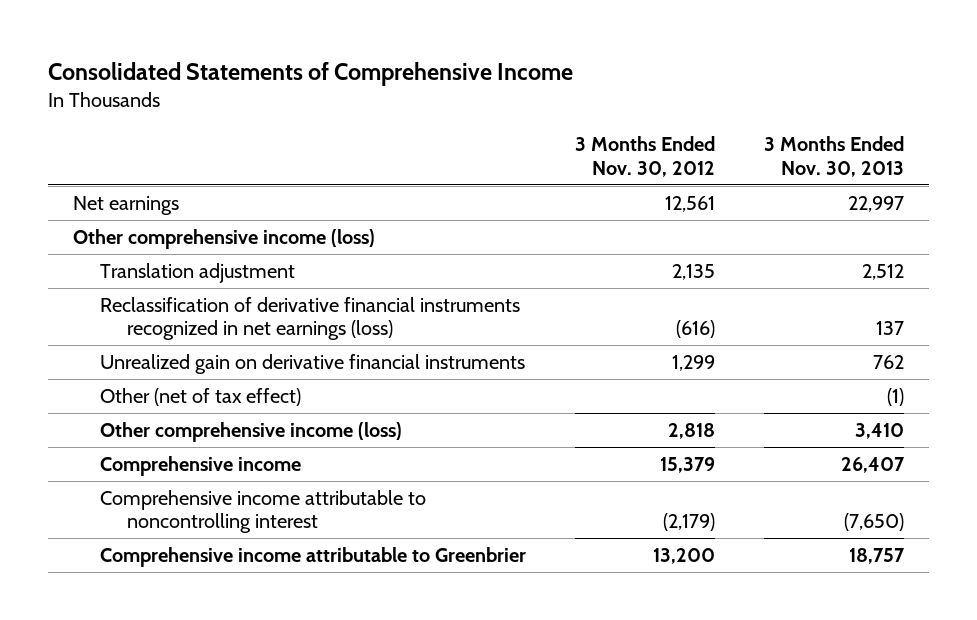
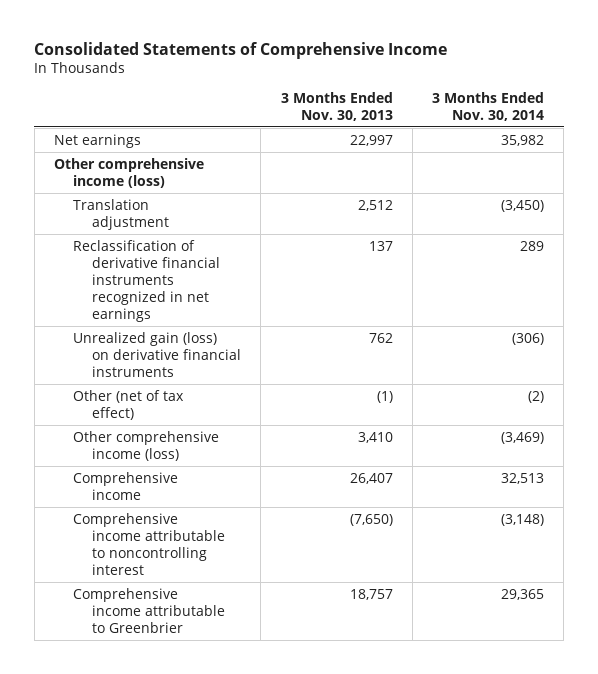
- | 3 Months Ended Nov. 30, 2012 | 3 Months Ended Nov. 30, 2013
+ | 3 Months Ended Nov. 30, 2013 | 3 Months Ended Nov. 30, 2014
- Reclassification of derivative financial instruments recognized in net earnings (loss) | (616) | 137
- Unrealized gain on derivative financial instruments | 1,299 | 762
+ Reclassification of derivative financial instruments recognized in net earnings | 137 | 289
+ Unrealized gain (loss) on derivative financial instruments | 762 | (306)

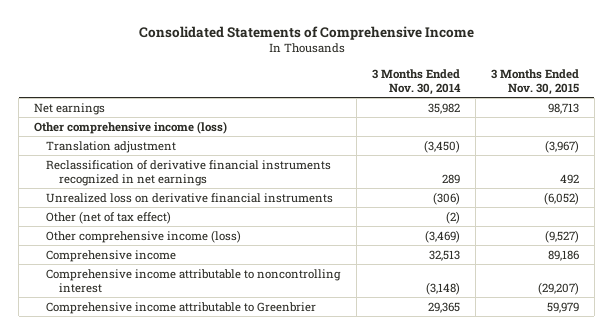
- | 3 Months Ended Nov. 30, 2013 | 3 Months Ended Nov. 30, 2014
+ | 3 Months Ended Nov. 30, 2014 | 3 Months Ended Nov. 30, 2015
- Unrealized gain (loss) on derivative financial instruments | 762 | (306)
+ Unrealized loss on derivative financial instruments | (306) | (6,052)

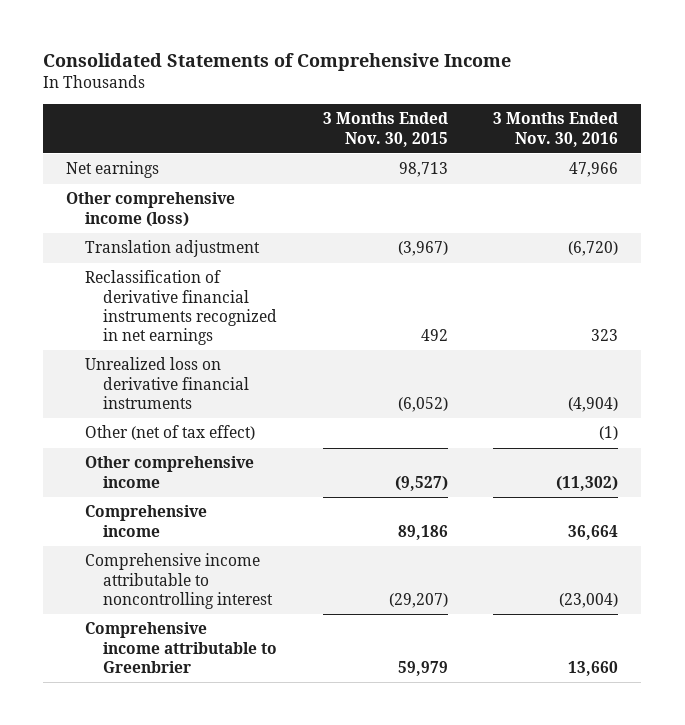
- | 3 Months Ended Nov. 30, 2014 | 3 Months Ended Nov. 30, 2015
+ | 3 Months Ended Nov. 30, 2015 | 3 Months Ended Nov. 30, 2016
- Other comprehensive income (loss) | (3,469) | (9,527)
+ Other comprehensive income | (9,527) | (11,302)

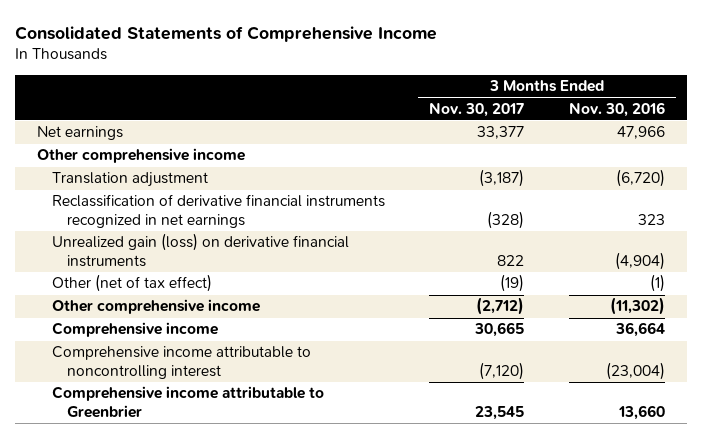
- | 3 Months Ended Nov. 30, 2015 | 3 Months Ended Nov. 30, 2016
+ | 3 Months Ended Nov. 30, 2017 | 3 Months Ended Nov. 30, 2016
- Other comprehensive income (loss)
+ Other comprehensive income
- Unrealized loss on derivative financial instruments | (6,052) | (4,904)
+ Unrealized gain (loss) on derivative financial instruments | 822 | (4,904)

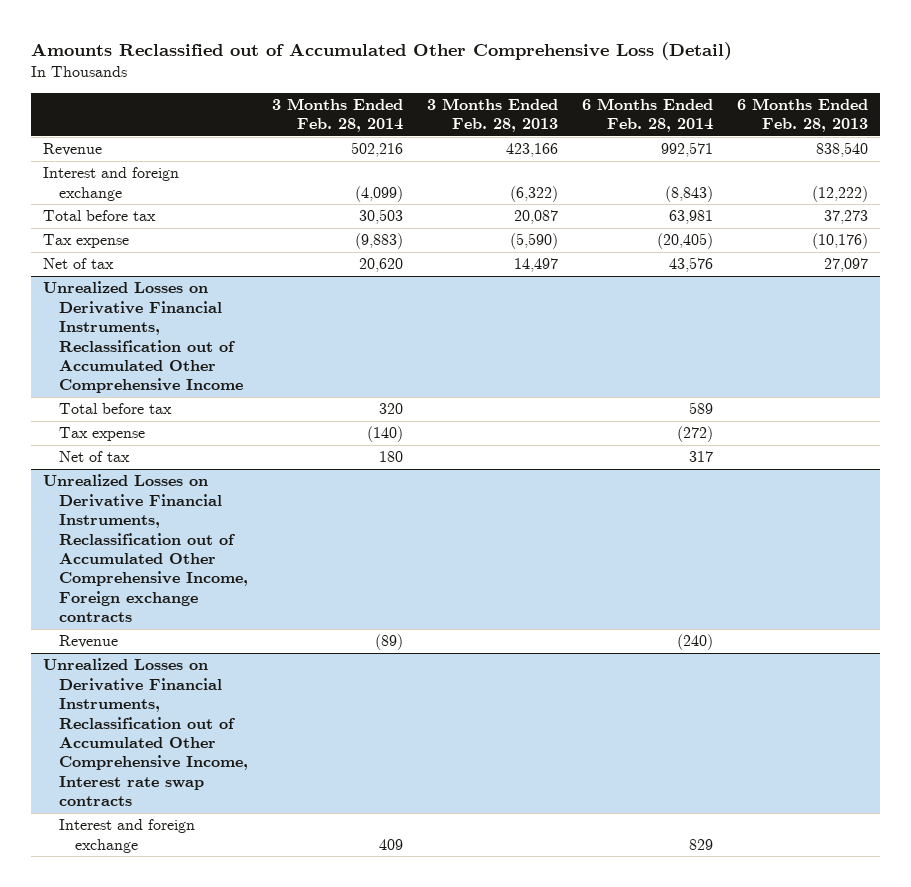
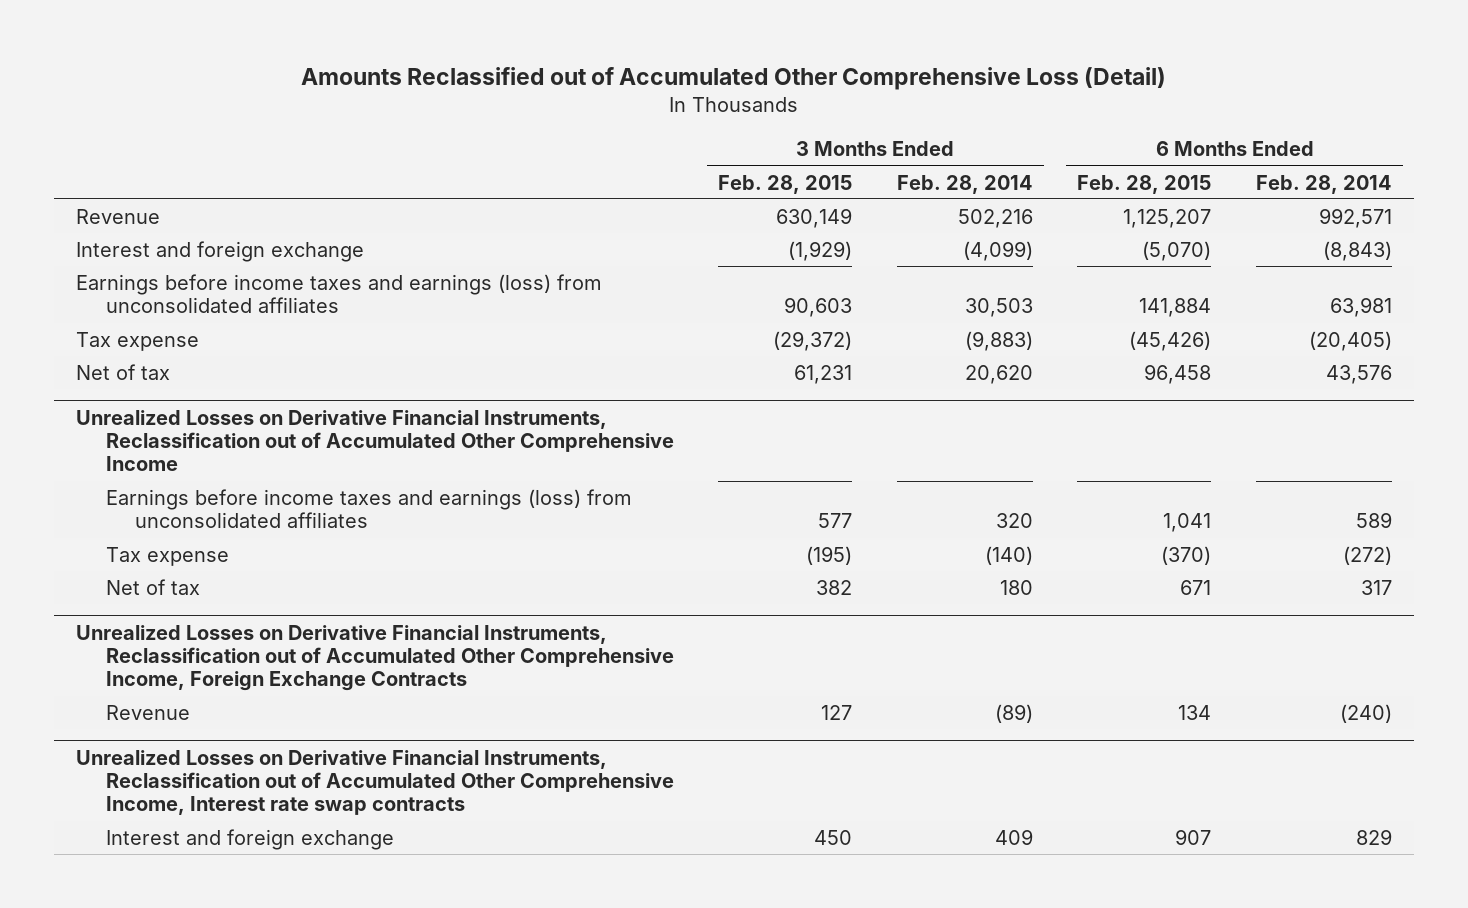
- | 3 Months Ended Feb. 28, 2014 | 3 Months Ended Feb. 28, 2013 | 6 Months Ended Feb. 28, 2014 | 6 Months Ended Feb. 28, 2013
+ | 3 Months Ended Feb. 28, 2015 | 3 Months Ended Feb. 28, 2014 | 6 Months Ended Feb. 28, 2015 | 6 Months Ended Feb. 28, 2014
- Total before tax | 30,503 | 20,087 | 63,981 | 37,273
+ Earnings before income taxes and earnings (loss) from unconsolidated affiliates | 90,603 | 30,503 | 141,884 | 63,981
@ Unrealized Losses on Derivative Financial Instruments, Reclassification out of Accumulated Other Comprehensive Income
- Total before tax | 320 | | 589 |
+ Earnings before income taxes and earnings (loss) from unconsolidated affiliates | 577 | 320 | 1,041 | 589
- Unrealized Losses on Derivative Financial Instruments, Reclassification out of Accumulated Other Comprehensive Income, Foreign exchange contracts
+ Unrealized Losses on Derivative Financial Instruments, Reclassification out of Accumulated Other Comprehensive Income, Foreign Exchange Contracts

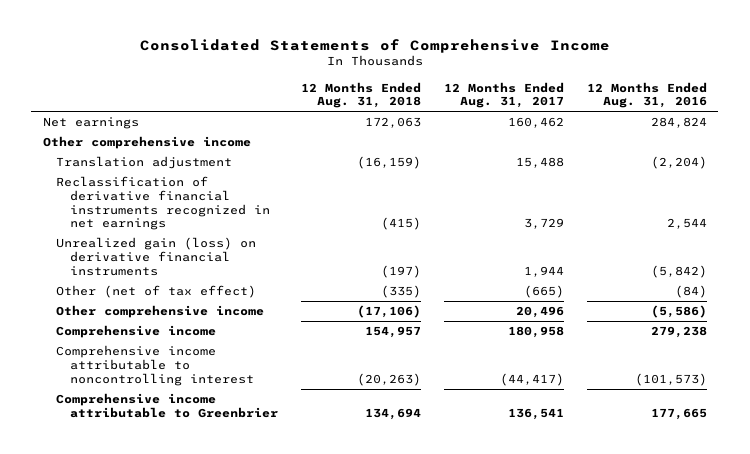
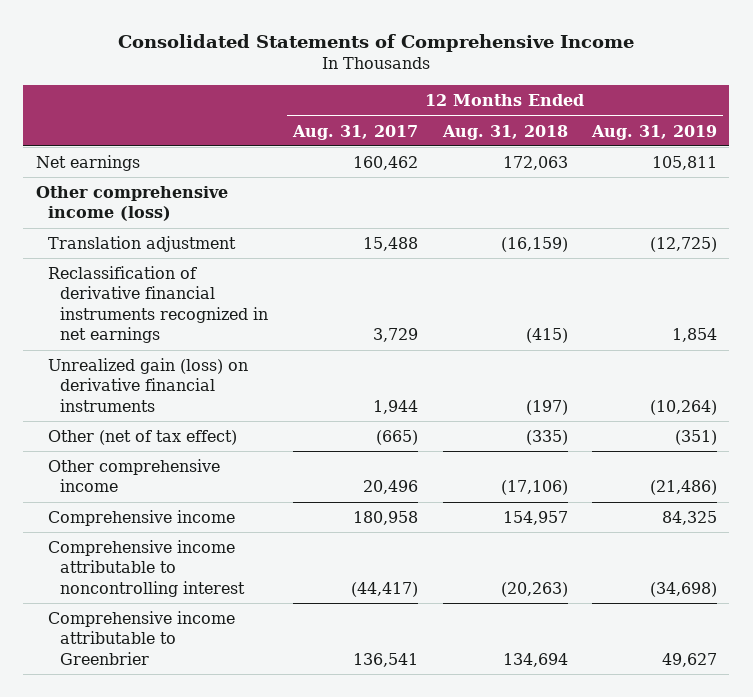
- | 12 Months Ended Aug. 31, 2018 | 12 Months Ended Aug. 31, 2017 | 12 Months Ended Aug. 31, 2016
+ | 12 Months Ended Aug. 31, 2017 | 12 Months Ended Aug. 31, 2018 | 12 Months Ended Aug. 31, 2019
- Other comprehensive income
+ Other comprehensive income (loss)

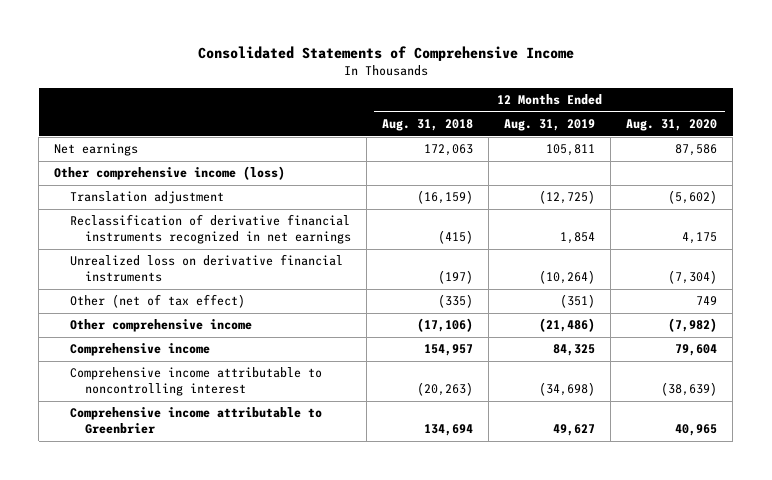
- | 12 Months Ended Aug. 31, 2017 | 12 Months Ended Aug. 31, 2018 | 12 Months Ended Aug. 31, 2019
+ | 12 Months Ended Aug. 31, 2018 | 12 Months Ended Aug. 31, 2019 | 12 Months Ended Aug. 31, 2020
- Unrealized gain (loss) on derivative financial instruments | 1,944 | (197) | (10,264)
+ Unrealized loss on derivative financial instruments | (197) | (10,264) | (7,304)

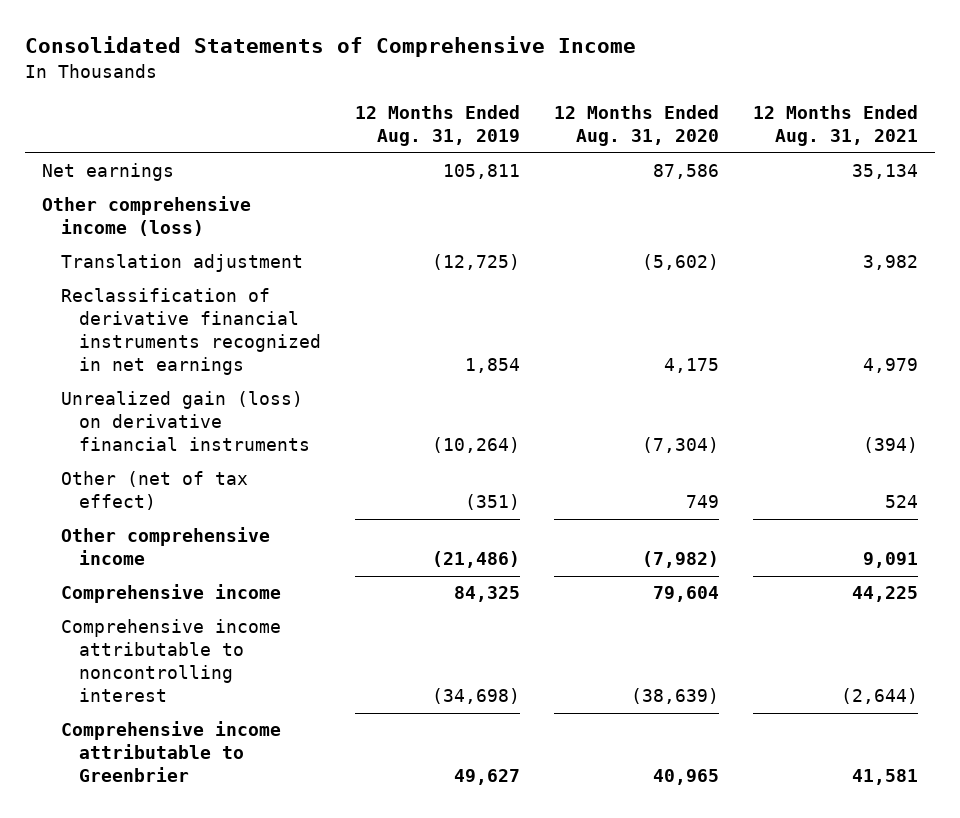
- | 12 Months Ended Aug. 31, 2018 | 12 Months Ended Aug. 31, 2019 | 12 Months Ended Aug. 31, 2020
+ | 12 Months Ended Aug. 31, 2019 | 12 Months Ended Aug. 31, 2020 | 12 Months Ended Aug. 31, 2021
- Unrealized loss on derivative financial instruments | (197) | (10,264) | (7,304)
+ Unrealized gain (loss) on derivative financial instruments | (10,264) | (7,304) | (394)

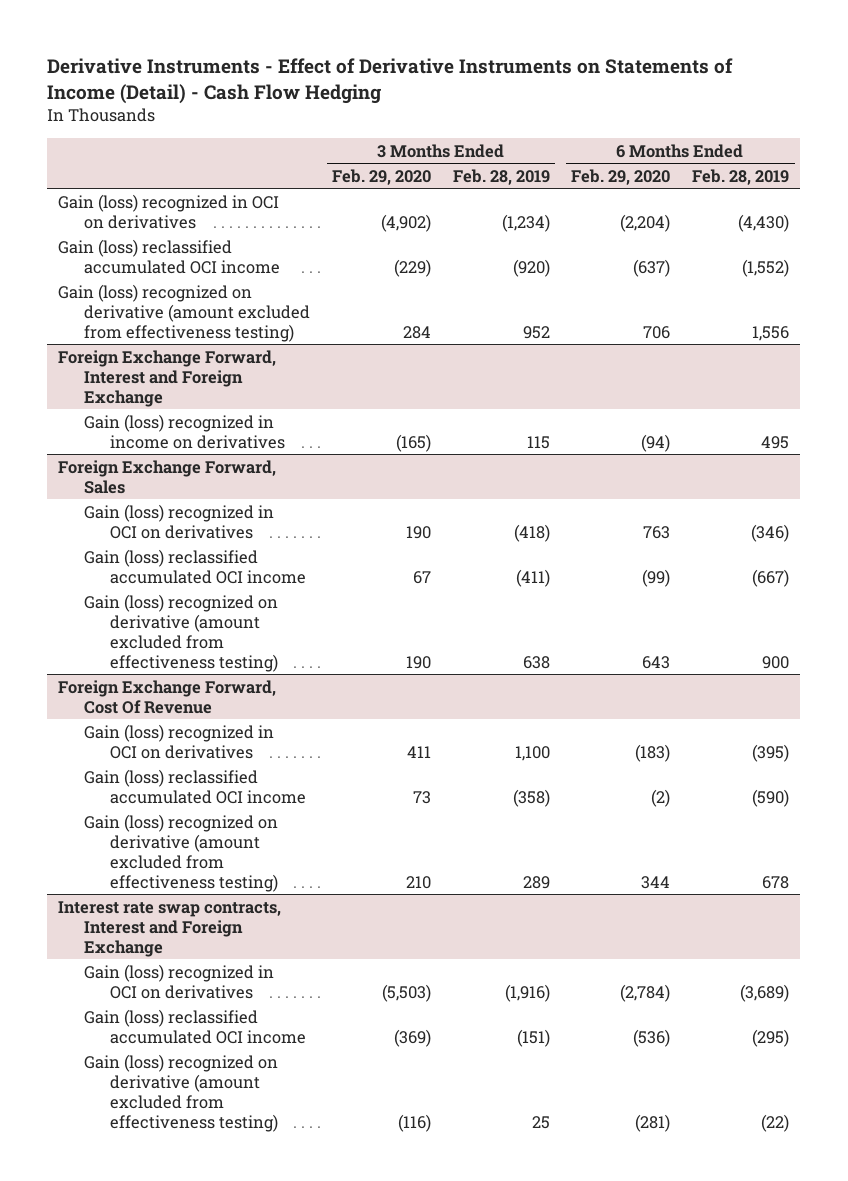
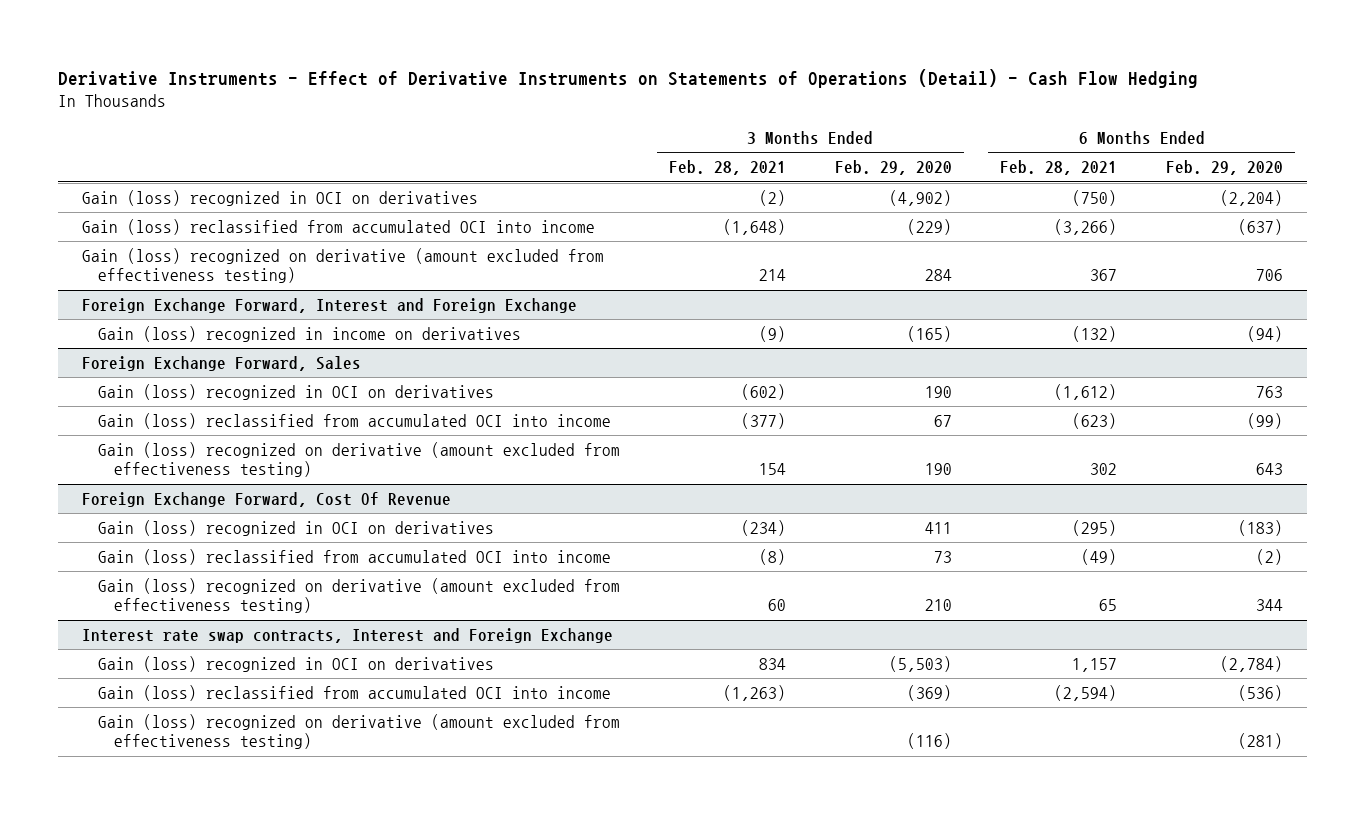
- Derivative Instruments - Effect of Derivative Instruments on Statements of Income (Detail) - Cash Flow Hedging
+ Derivative Instruments - Effect of Derivative Instruments on Statements of Operations (Detail) - Cash Flow Hedging
- | 3 Months Ended Feb. 29, 2020 | 3 Months Ended Feb. 28, 2019 | 6 Months Ended Feb. 29, 2020 | 6 Months Ended Feb. 28, 2019
+ | 3 Months Ended Feb. 28, 2021 | 3 Months Ended Feb. 29, 2020 | 6 Months Ended Feb. 28, 2021 | 6 Months Ended Feb. 29, 2020
- Gain (loss) reclassified accumulated OCI income | (229) | (920) | (637) | (1,552)
+ Gain (loss) reclassified from accumulated OCI into income | (1,648) | (229) | (3,266) | (637)
@ Foreign Exchange Forward, Sales
- Gain (loss) reclassified accumulated OCI income | 67 | (411) | (99) | (667)
+ Gain (loss) reclassified from accumulated OCI into income | (377) | 67 | (623) | (99)
@ Foreign Exchange Forward, Cost Of Revenue
- Gain (loss) reclassified accumulated OCI income | 73 | (358) | (2) | (590)
+ Gain (loss) reclassified from accumulated OCI into income | (8) | 73 | (49) | (2)
@ Interest rate swap contracts, Interest and Foreign Exchange
- Gain (loss) reclassified accumulated OCI income | (369) | (151) | (536) | (295)
+ Gain (loss) reclassified from accumulated OCI into income | (1,263) | (369) | (2,594) | (536)

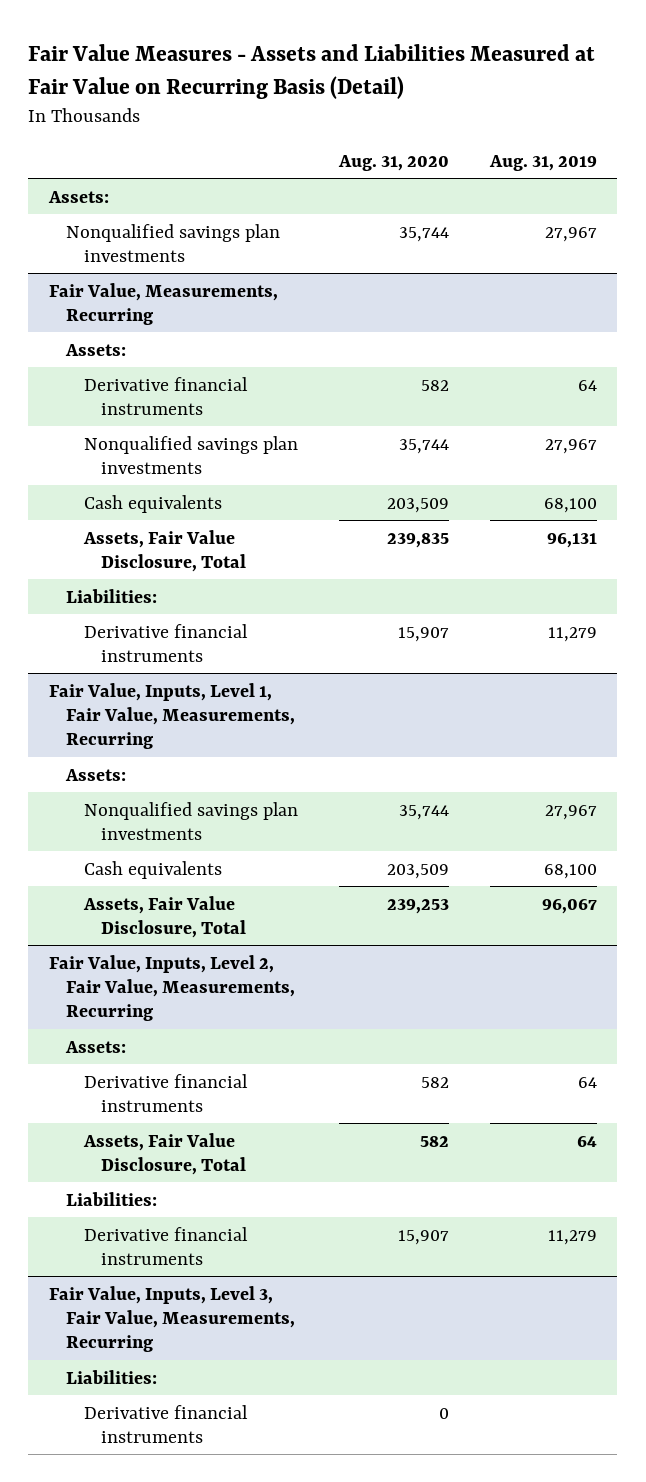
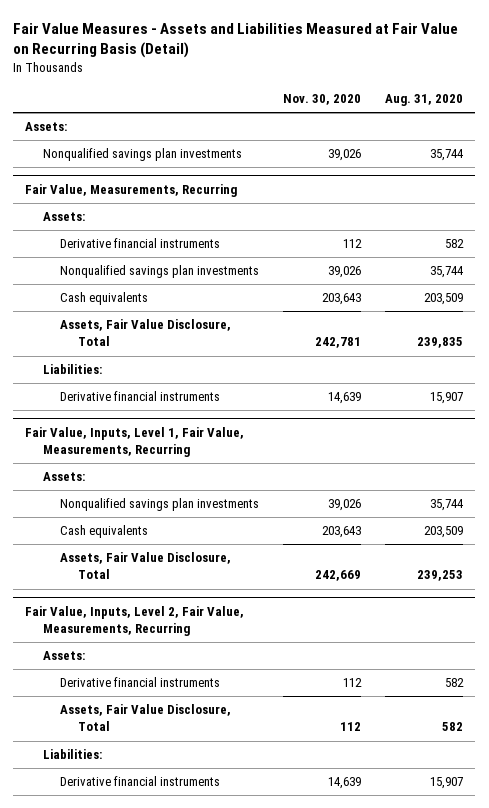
- | Aug. 31, 2020 | Aug. 31, 2019
+ | Nov. 30, 2020 | Aug. 31, 2020
- Fair Value, Inputs, Level 3, Fair Value, Measurements, Recurring
- Liabilities:
- Derivative financial instruments | 0 |

